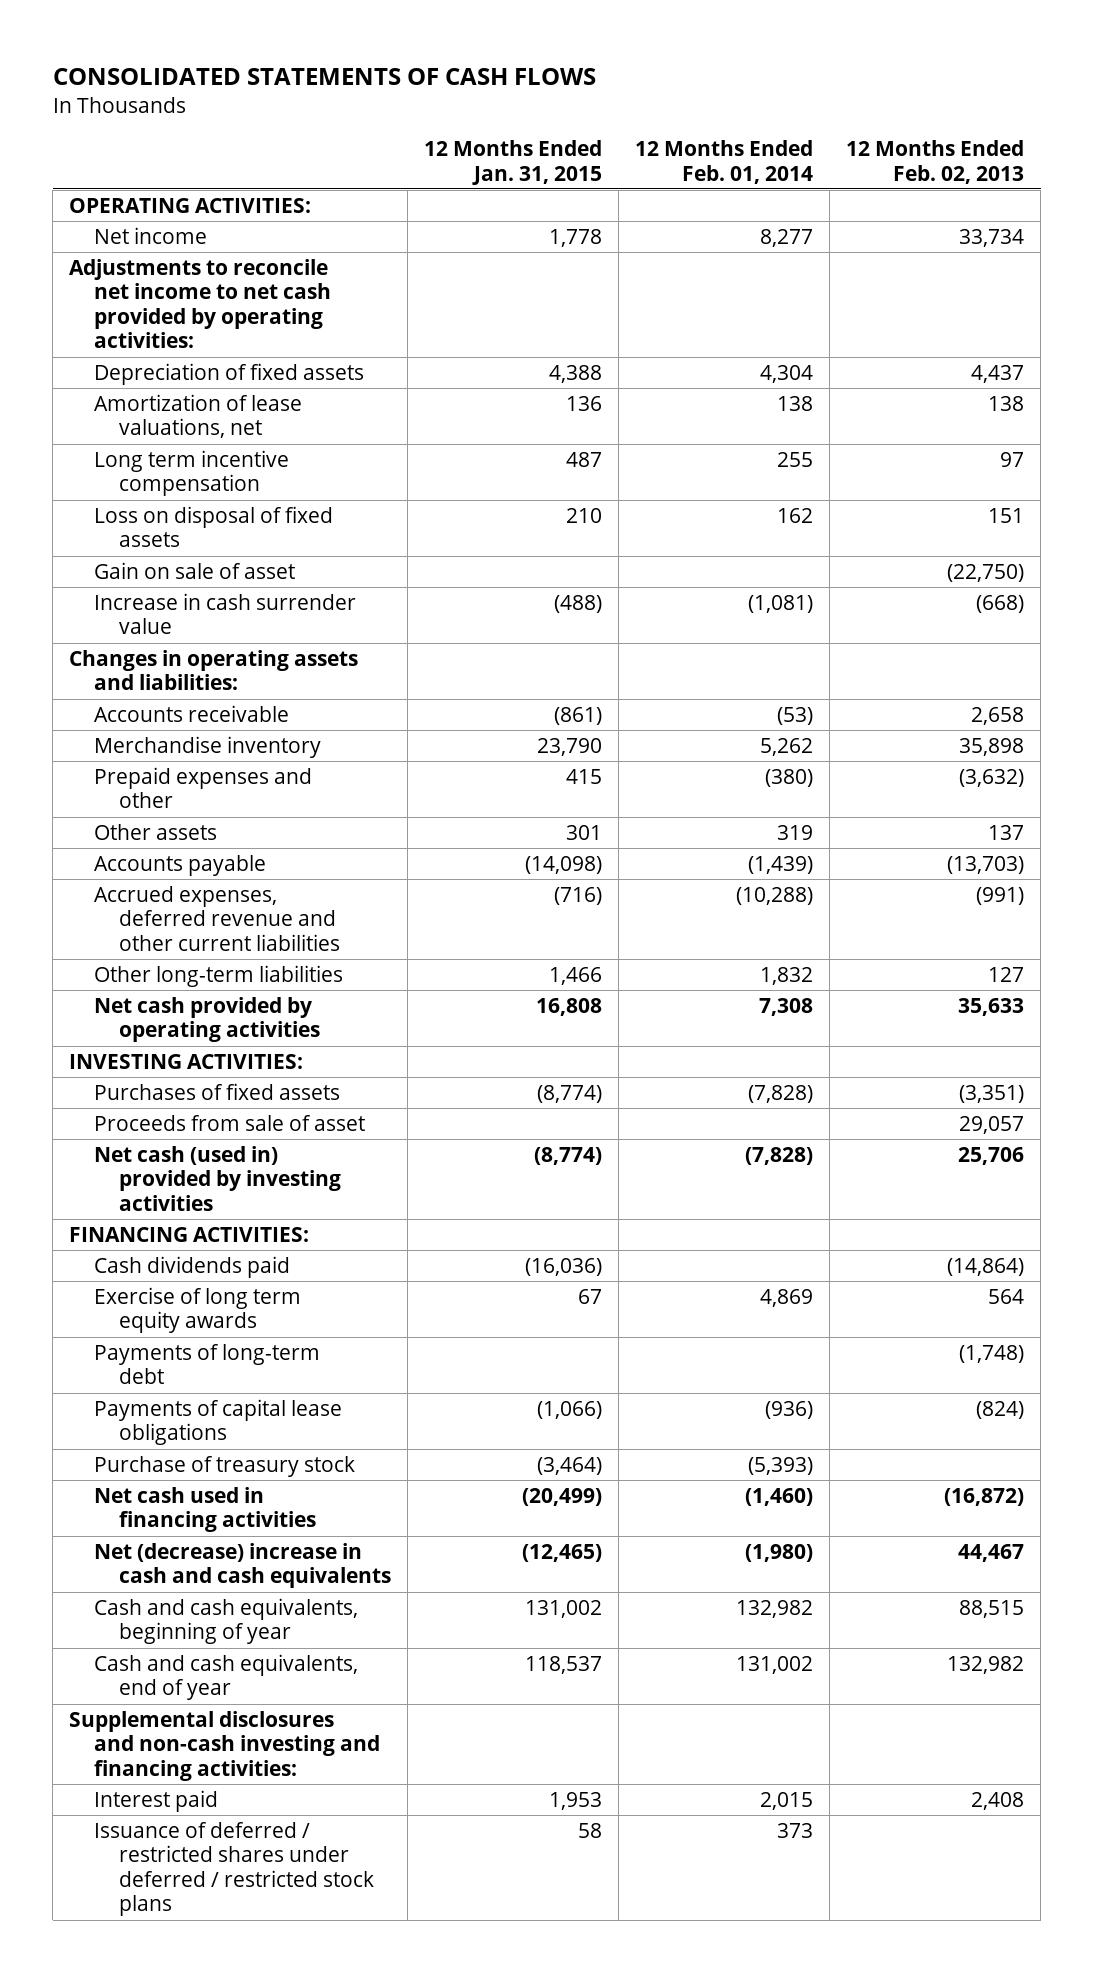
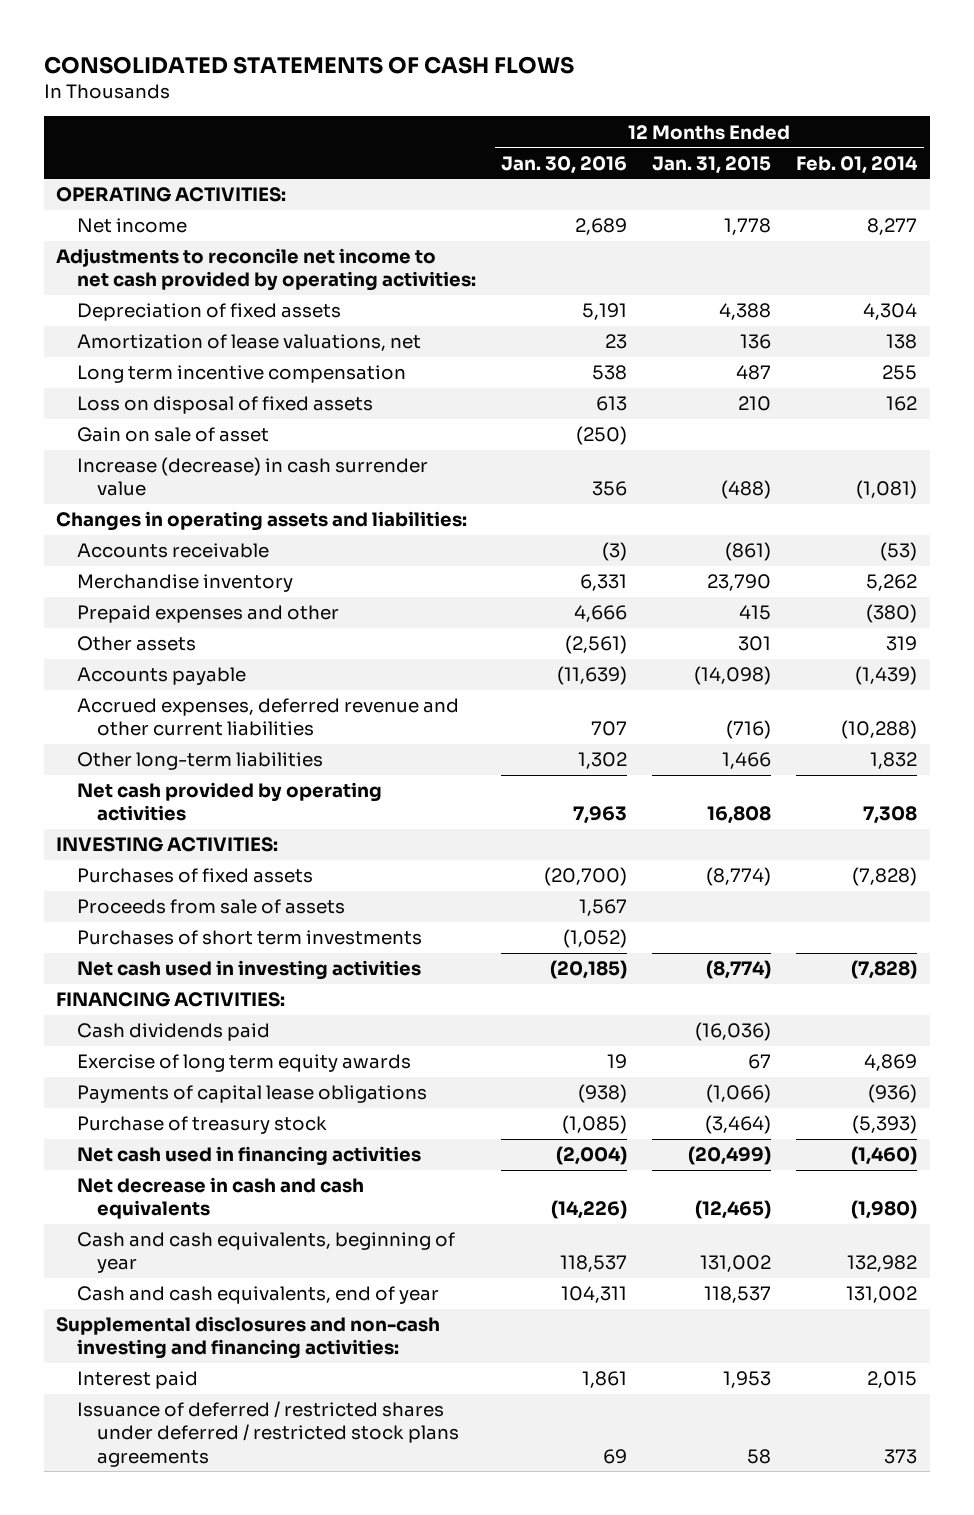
- | 12 Months Ended Jan. 31, 2015 | 12 Months Ended Feb. 01, 2014 | 12 Months Ended Feb. 02, 2013
+ | 12 Months Ended Jan. 30, 2016 | 12 Months Ended Jan. 31, 2015 | 12 Months Ended Feb. 01, 2014
- Increase in cash surrender value | (488) | (1,081) | (668)
+ Increase (decrease) in cash surrender value | 356 | (488) | (1,081)
- Proceeds from sale of asset | | | 29,057
- Net cash (used in) provided by investing activities | (8,774) | (7,828) | 25,706
+ Proceeds from sale of assets | 1,567 | |
+ Purchases of short term investments | (1,052) | |
+ Net cash used in investing activities | (20,185) | (8,774) | (7,828)
- Payments of long-term debt | | | (1,748)
- Net (decrease) increase in cash and cash equivalents | (12,465) | (1,980) | 44,467
+ Net decrease in cash and cash equivalents | (14,226) | (12,465) | (1,980)
- Issuance of deferred / restricted shares under deferred / restricted stock plans | 58 | 373 |
+ Issuance of deferred / restricted shares under deferred / restricted stock plans agreements | 69 | 58 | 373

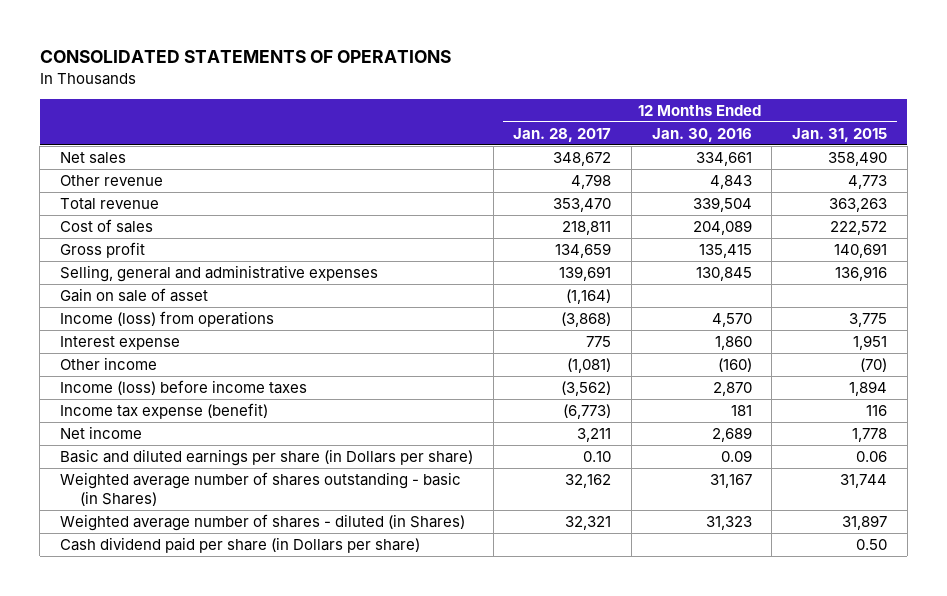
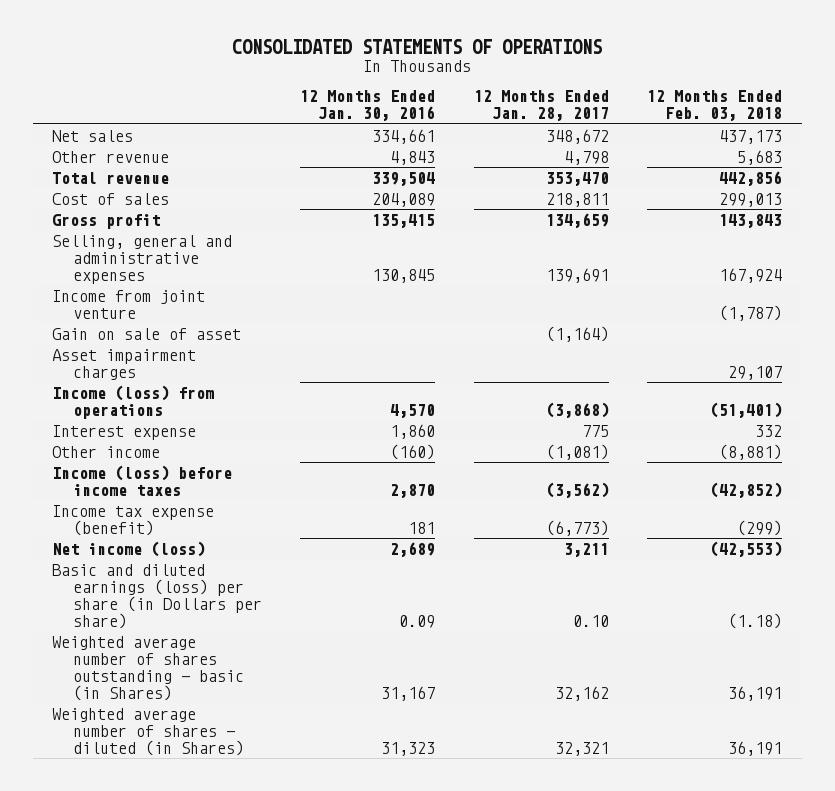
- | 12 Months Ended Jan. 28, 2017 | 12 Months Ended Jan. 30, 2016 | 12 Months Ended Jan. 31, 2015
+ | 12 Months Ended Jan. 30, 2016 | 12 Months Ended Jan. 28, 2017 | 12 Months Ended Feb. 03, 2018
+ Income from joint venture | | | (1,787)
+ Asset impairment charges | | | 29,107
- Net income | 3,211 | 2,689 | 1,778
- Basic and diluted earnings per share (in Dollars per share) | 0.10 | 0.09 | 0.06
+ Net income (loss) | 2,689 | 3,211 | (42,553)
+ Basic and diluted earnings (loss) per share (in Dollars per share) | 0.09 | 0.10 | (1.18)
- Cash dividend paid per share (in Dollars per share) | | | 0.50

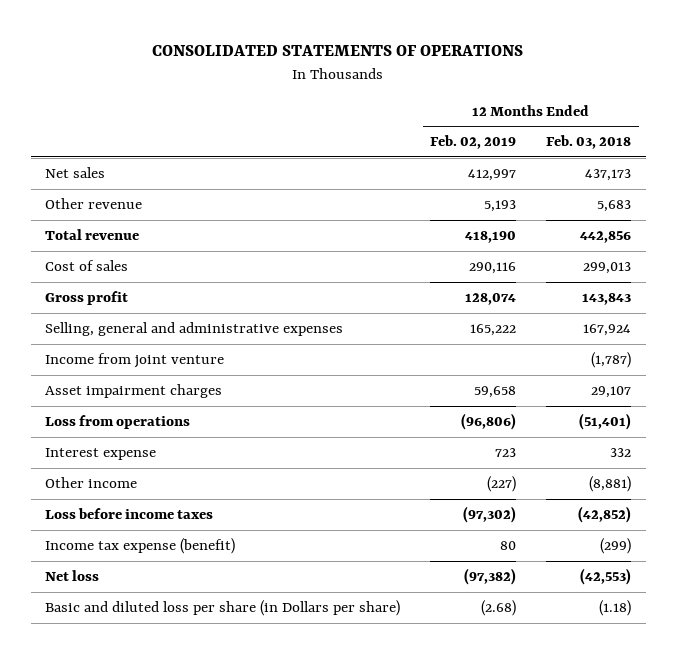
- | 12 Months Ended Jan. 30, 2016 | 12 Months Ended Jan. 28, 2017 | 12 Months Ended Feb. 03, 2018
+ | 12 Months Ended Feb. 02, 2019 | 12 Months Ended Feb. 03, 2018
- Gain on sale of asset | | (1,164) |
- Income (loss) from operations | 4,570 | (3,868) | (51,401)
+ Loss from operations | (96,806) | (51,401)
- Income (loss) before income taxes | 2,870 | (3,562) | (42,852)
+ Loss before income taxes | (97,302) | (42,852)
- Net income (loss) | 2,689 | 3,211 | (42,553)
- Basic and diluted earnings (loss) per share (in Dollars per share) | 0.09 | 0.10 | (1.18)
- Weighted average number of shares outstanding - basic (in Shares) | 31,167 | 32,162 | 36,191
- Weighted average number of shares - diluted (in Shares) | 31,323 | 32,321 | 36,191
+ Net loss | (97,382) | (42,553)
+ Basic and diluted loss per share (in Dollars per share) | (2.68) | (1.18)

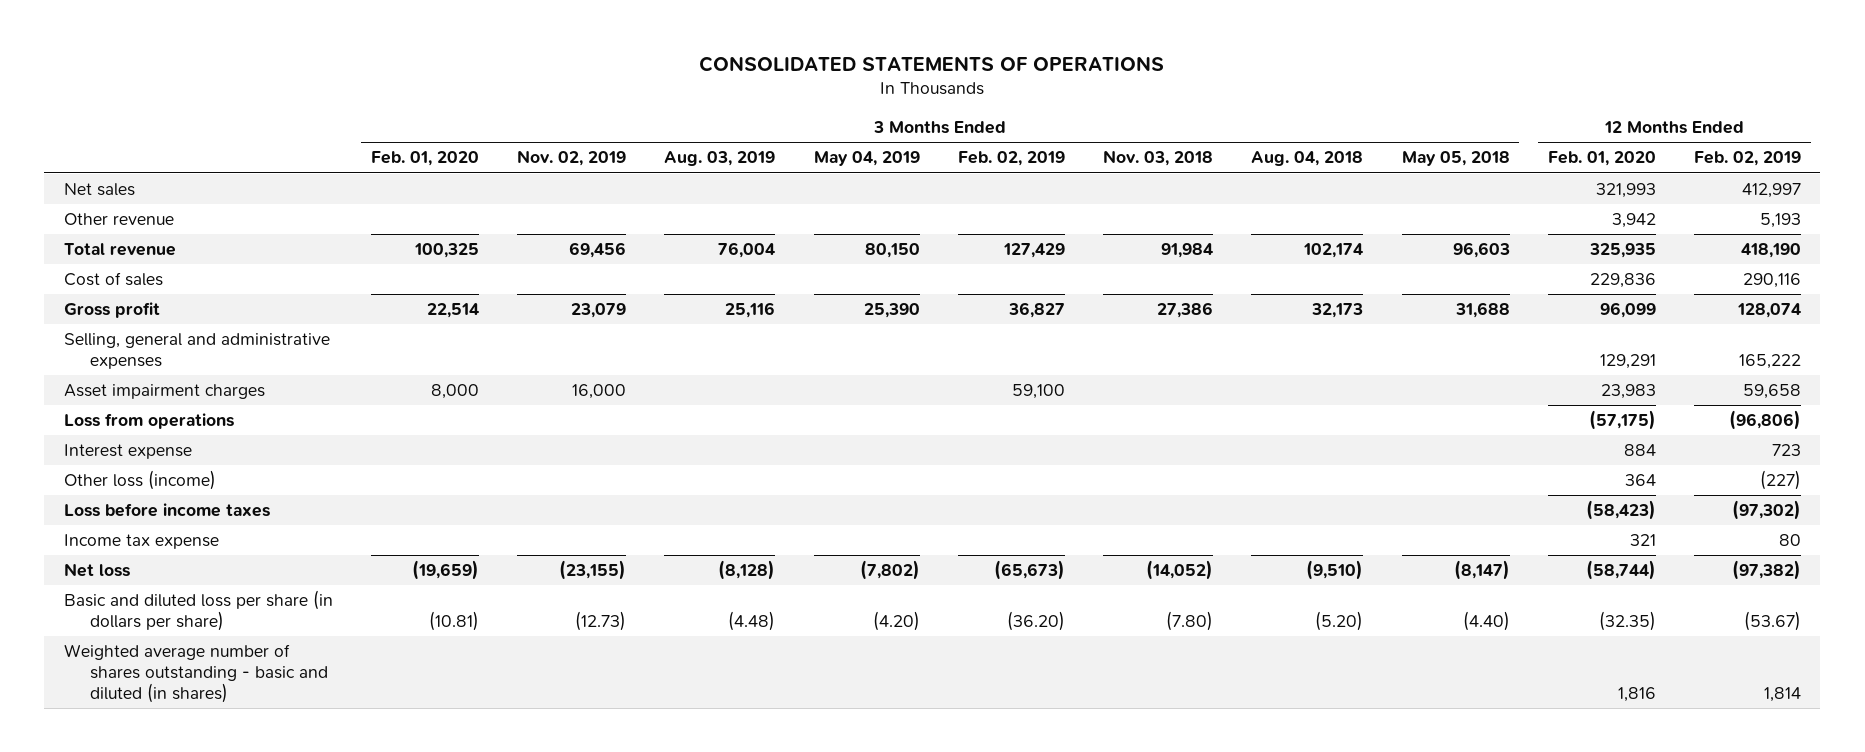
- | 12 Months Ended Feb. 02, 2019 | 12 Months Ended Feb. 03, 2018
+ | 3 Months Ended Feb. 01, 2020 | 3 Months Ended Nov. 02, 2019 | 3 Months Ended Aug. 03, 2019 | 3 Months Ended May 04, 2019 | 3 Months Ended Feb. 02, 2019 | 3 Months Ended Nov. 03, 2018 | 3 Months Ended Aug. 04, 2018 | 3 Months Ended May 05, 2018 | 12 Months Ended Feb. 01, 2020 | 12 Months Ended Feb. 02, 2019
- Income from joint venture | | (1,787)
- Other income | (227) | (8,881)
+ Other loss (income) | | | | | | | | | 364 | (227)
- Income tax expense (benefit) | 80 | (299)
+ Income tax expense | | | | | | | | | 321 | 80
- Basic and diluted loss per share (in Dollars per share) | (2.68) | (1.18)
+ Basic and diluted loss per share (in dollars per share) | (10.81) | (12.73) | (4.48) | (4.20) | (36.20) | (7.80) | (5.20) | (4.40) | (32.35) | (53.67)
+ Weighted average number of shares outstanding - basic and diluted (in shares) | | | | | | | | | 1,816 | 1,814

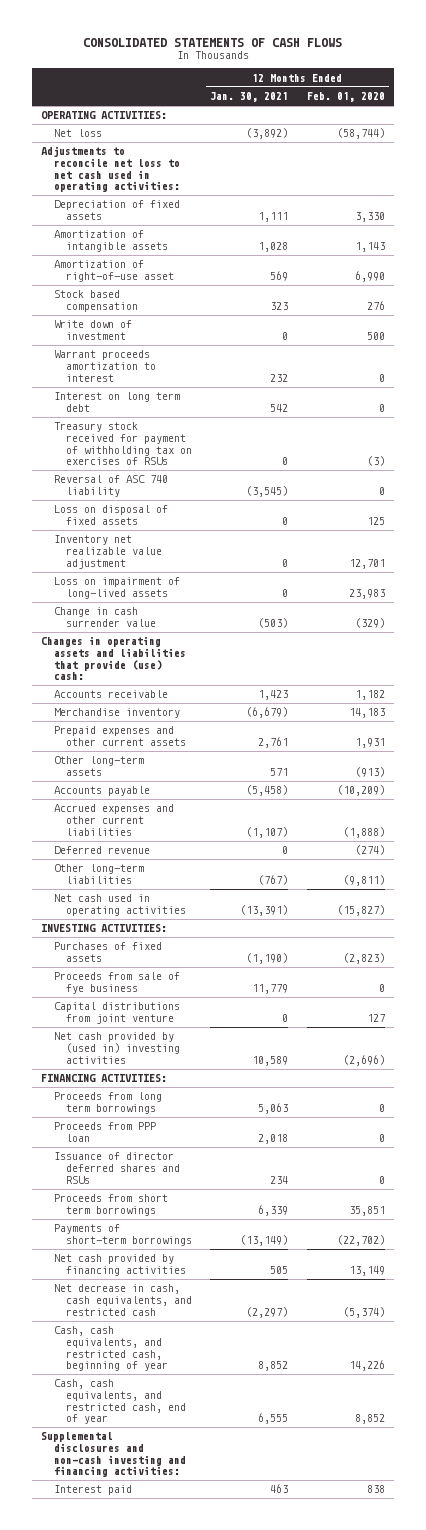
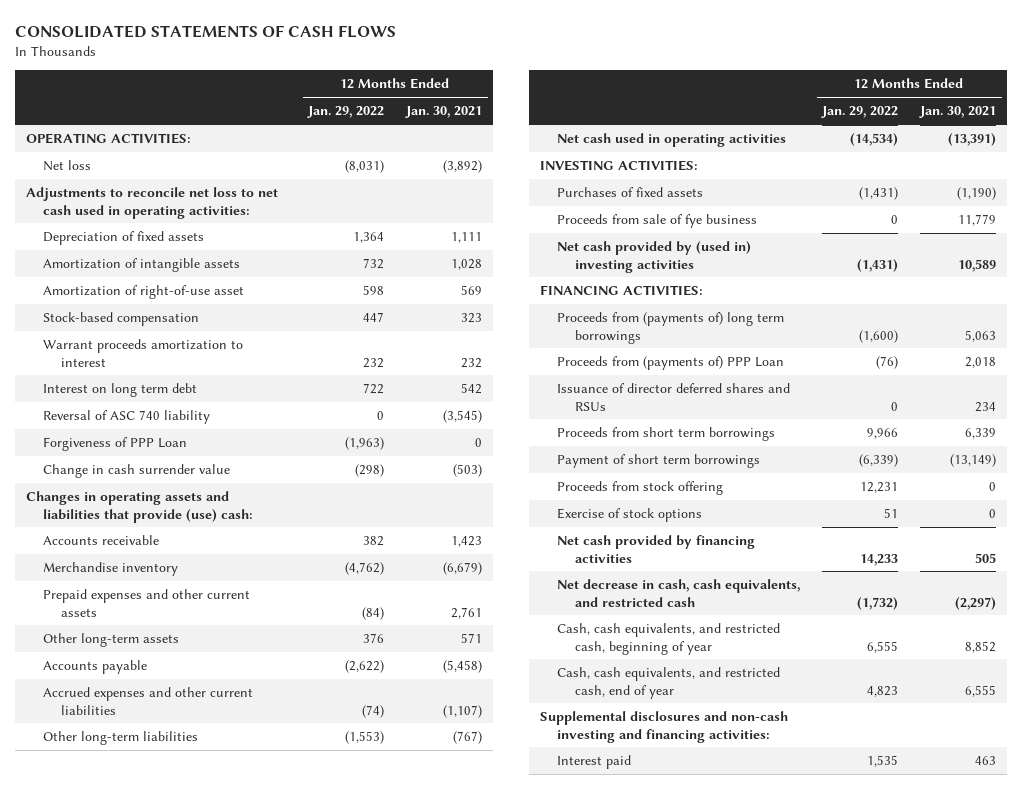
- | 12 Months Ended Jan. 30, 2021 | 12 Months Ended Feb. 01, 2020
+ | 12 Months Ended Jan. 29, 2022 | 12 Months Ended Jan. 30, 2021
- Stock based compensation | 323 | 276
- Write down of investment | 0 | 500
+ Stock-based compensation | 447 | 323
- Treasury stock received for payment of withholding tax on exercises of RSUs | 0 | (3)
- Loss on disposal of fixed assets | 0 | 125
- Inventory net realizable value adjustment | 0 | 12,701
- Loss on impairment of long-lived assets | 0 | 23,983
+ Forgiveness of PPP Loan | (1,963) | 0
- Deferred revenue | 0 | (274)
- Capital distributions from joint venture | 0 | 127
- Proceeds from long term borrowings | 5,063 | 0
- Proceeds from PPP loan | 2,018 | 0
+ Proceeds from (payments of) long term borrowings | (1,600) | 5,063
+ Proceeds from (payments of) PPP Loan | (76) | 2,018
- Payments of short-term borrowings | (13,149) | (22,702)
+ Payment of short term borrowings | (6,339) | (13,149)
+ Proceeds from stock offering | 12,231 | 0
+ Exercise of stock options | 51 | 0

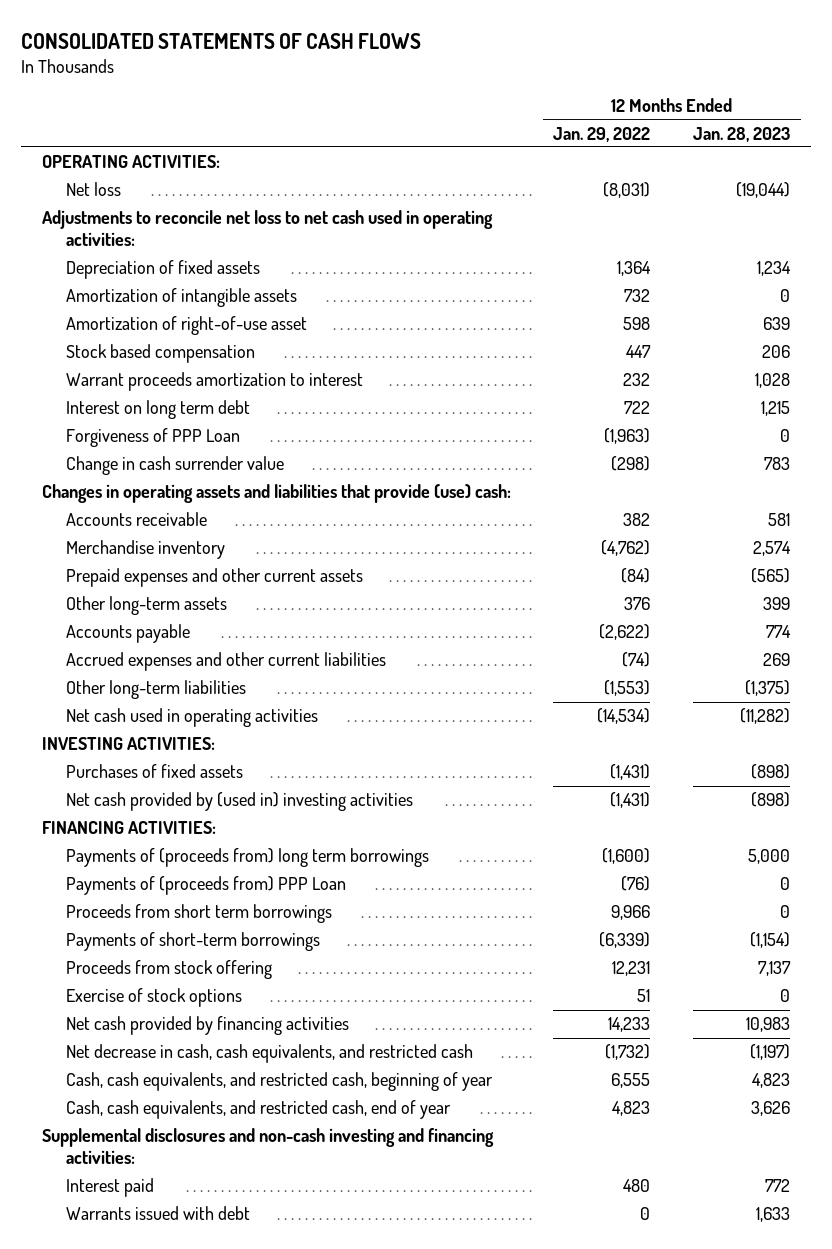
- | 12 Months Ended Jan. 29, 2022 | 12 Months Ended Jan. 30, 2021
+ | 12 Months Ended Jan. 29, 2022 | 12 Months Ended Jan. 28, 2023
- Stock-based compensation | 447 | 323
+ Stock based compensation | 447 | 206
- Reversal of ASC 740 liability | 0 | (3,545)
- Proceeds from sale of fye business | 0 | 11,779
- Proceeds from (payments of) long term borrowings | (1,600) | 5,063
- Proceeds from (payments of) PPP Loan | (76) | 2,018
- Issuance of director deferred shares and RSUs | 0 | 234
+ Payments of (proceeds from) long term borrowings | (1,600) | 5,000
+ Payments of (proceeds from) PPP Loan | (76) | 0
- Payment of short term borrowings | (6,339) | (13,149)
+ Payments of short-term borrowings | (6,339) | (1,154)
- Interest paid | 1,535 | 463
+ Interest paid | 480 | 772
+ Warrants issued with debt | 0 | 1,633

